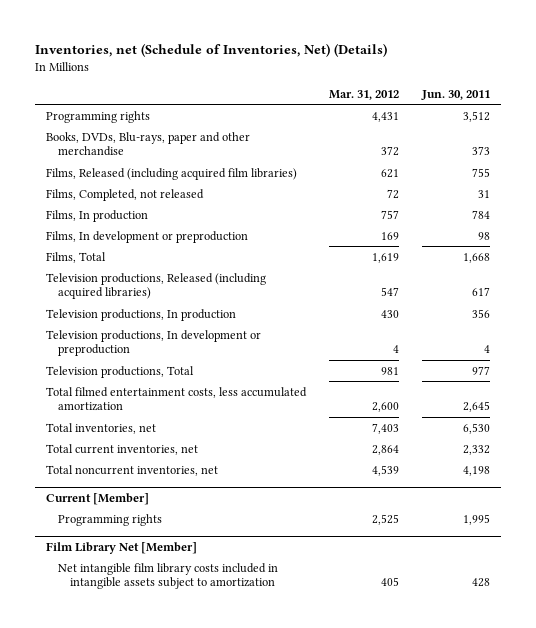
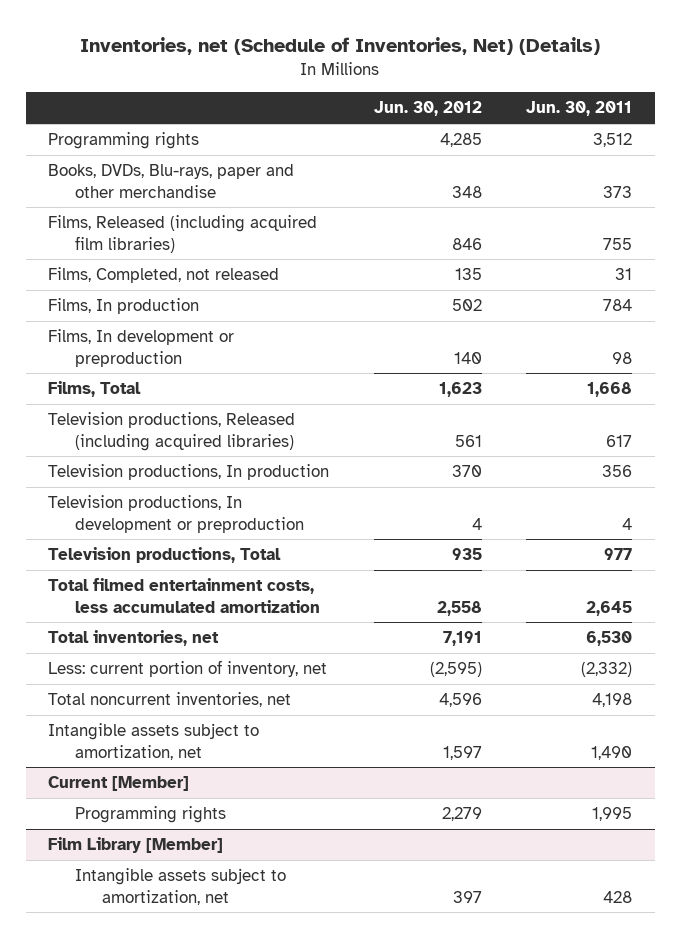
- | Mar. 31, 2012 | Jun. 30, 2011
+ | Jun. 30, 2012 | Jun. 30, 2011
- Total current inventories, net | 2,864 | 2,332
+ Less: current portion of inventory, net | (2,595) | (2,332)
+ Intangible assets subject to amortization, net | 1,597 | 1,490
- Film Library Net [Member]
- Net intangible film library costs included in intangible assets subject to amortization | 405 | 428
+ Film Library [Member]
+ Intangible assets subject to amortization, net | 397 | 428

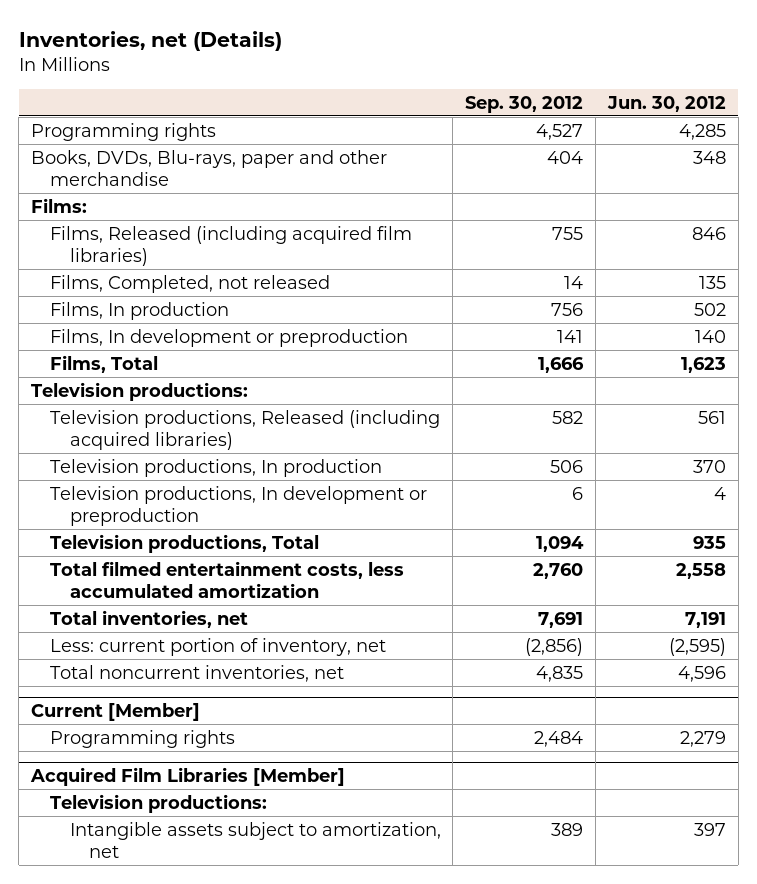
- Inventories, net (Schedule of Inventories, Net) (Details)
+ Inventories, net (Details)
- | Jun. 30, 2012 | Jun. 30, 2011
+ | Sep. 30, 2012 | Jun. 30, 2012
+ Films:
+ Television productions:
- Intangible assets subject to amortization, net | 1,597 | 1,490
- Film Library [Member]
+ Acquired Film Libraries [Member]
+ Television productions:

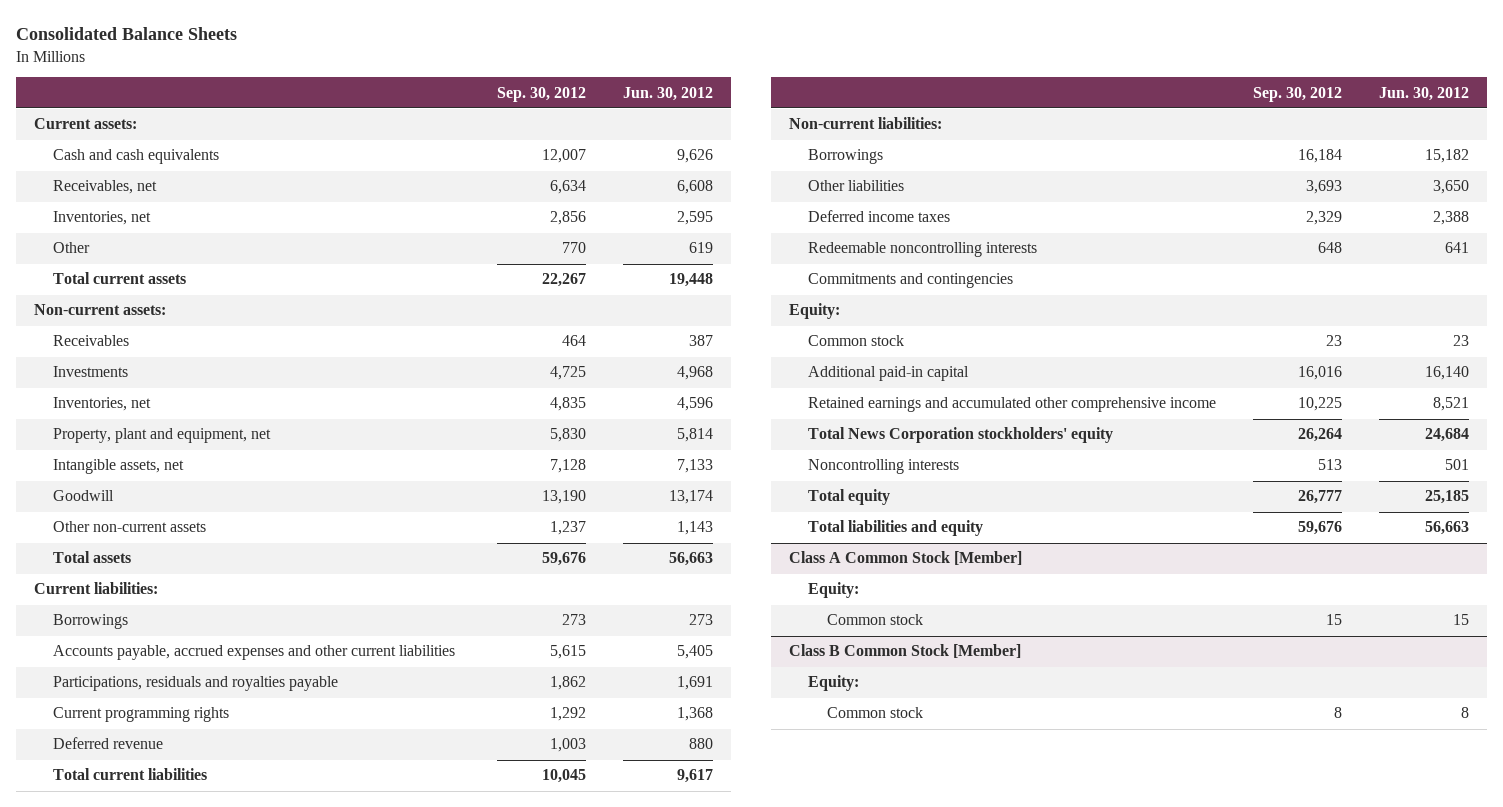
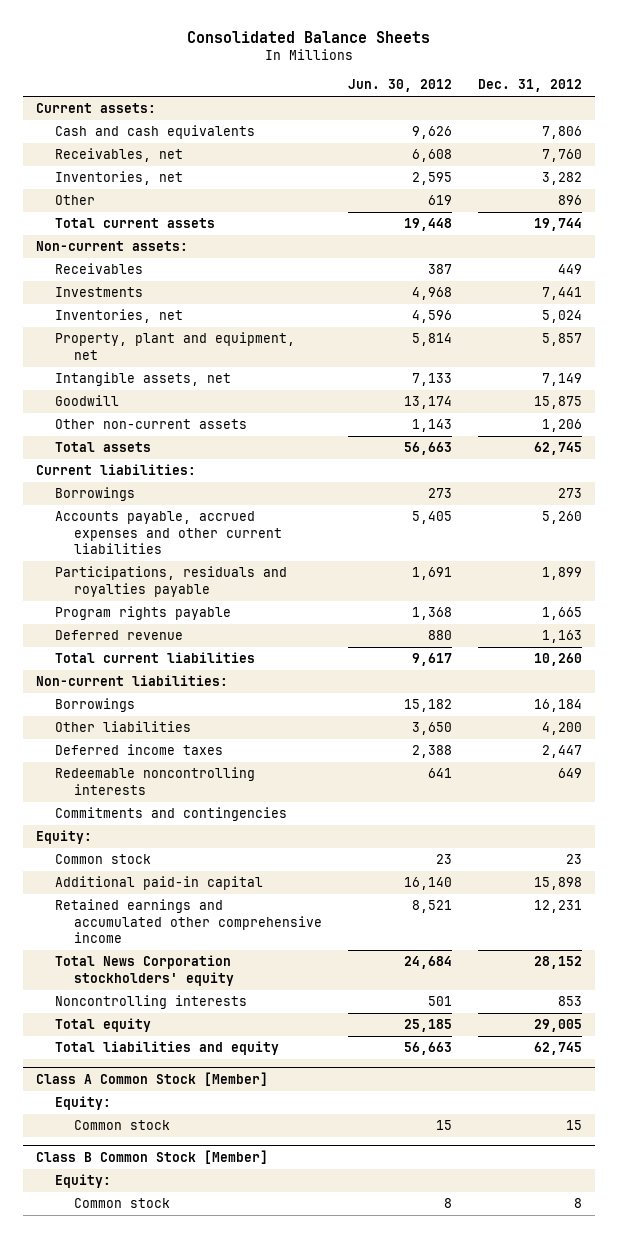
- | Sep. 30, 2012 | Jun. 30, 2012
+ | Jun. 30, 2012 | Dec. 31, 2012
- Current programming rights | 1,292 | 1,368
+ Program rights payable | 1,368 | 1,665

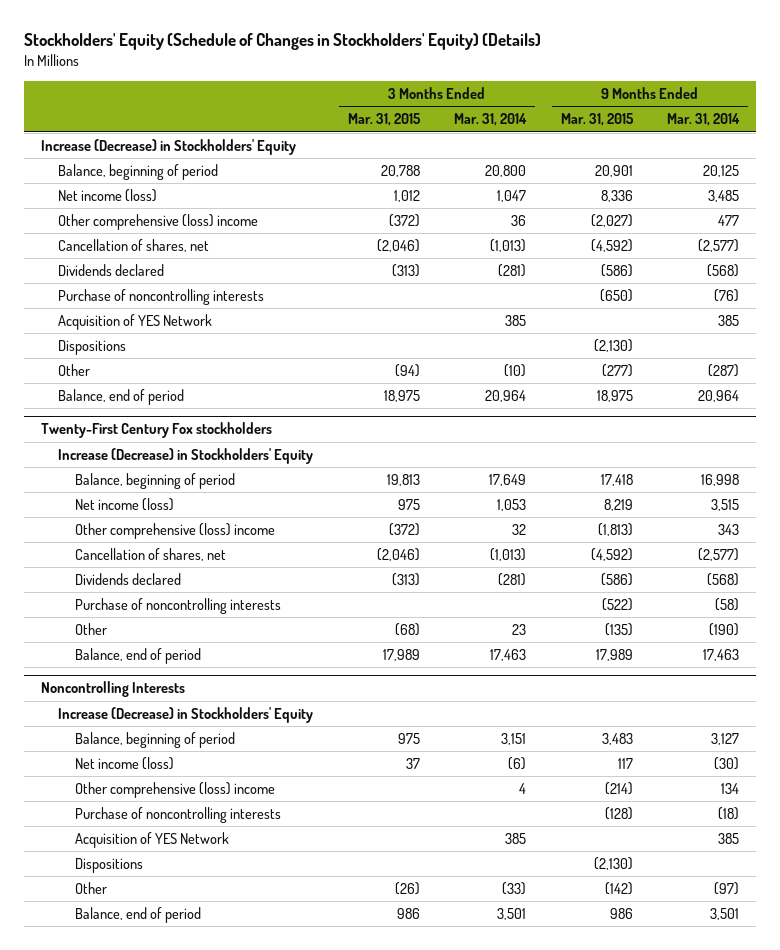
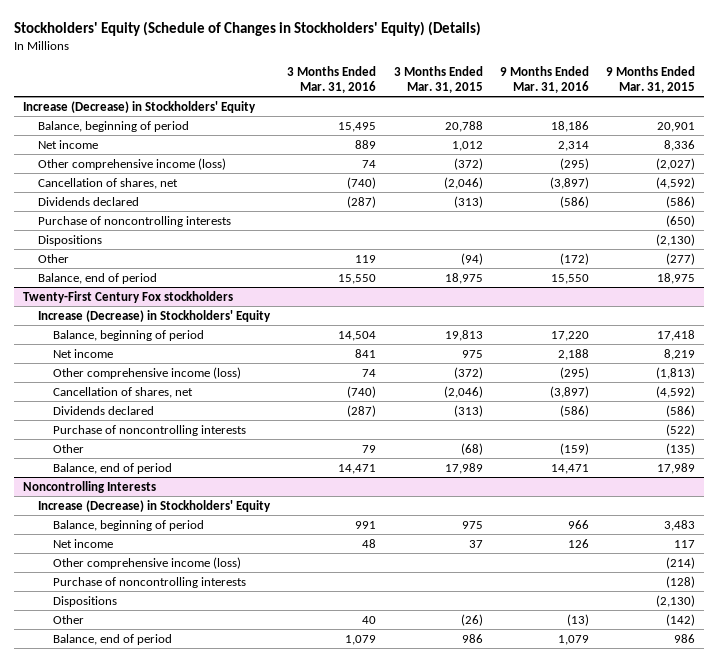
- | 3 Months Ended Mar. 31, 2015 | 3 Months Ended Mar. 31, 2014 | 9 Months Ended Mar. 31, 2015 | 9 Months Ended Mar. 31, 2014
+ | 3 Months Ended Mar. 31, 2016 | 3 Months Ended Mar. 31, 2015 | 9 Months Ended Mar. 31, 2016 | 9 Months Ended Mar. 31, 2015
- Net income (loss) | 1,012 | 1,047 | 8,336 | 3,485
- Other comprehensive (loss) income | (372) | 36 | (2,027) | 477
+ Net income | 889 | 1,012 | 2,314 | 8,336
+ Other comprehensive income (loss) | 74 | (372) | (295) | (2,027)
- Acquisition of YES Network | | 385 | | 385
@ Twenty-First Century Fox stockholders
- Net income (loss) | 975 | 1,053 | 8,219 | 3,515
- Other comprehensive (loss) income | (372) | 32 | (1,813) | 343
+ Net income | 841 | 975 | 2,188 | 8,219
+ Other comprehensive income (loss) | 74 | (372) | (295) | (1,813)
@ Noncontrolling Interests
- Net income (loss) | 37 | (6) | 117 | (30)
- Other comprehensive (loss) income | | 4 | (214) | 134
+ Net income | 48 | 37 | 126 | 117
+ Other comprehensive income (loss) | | | | (214)
- Acquisition of YES Network | | 385 | | 385

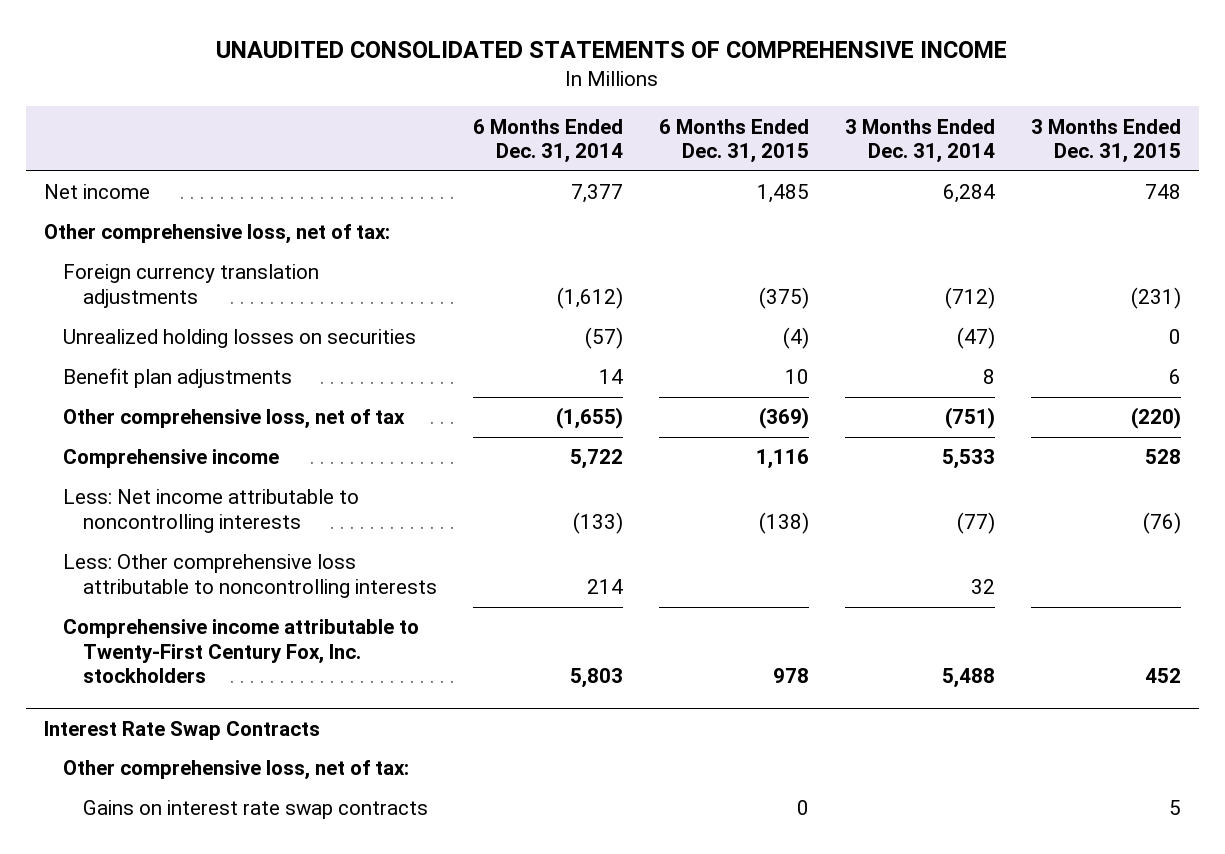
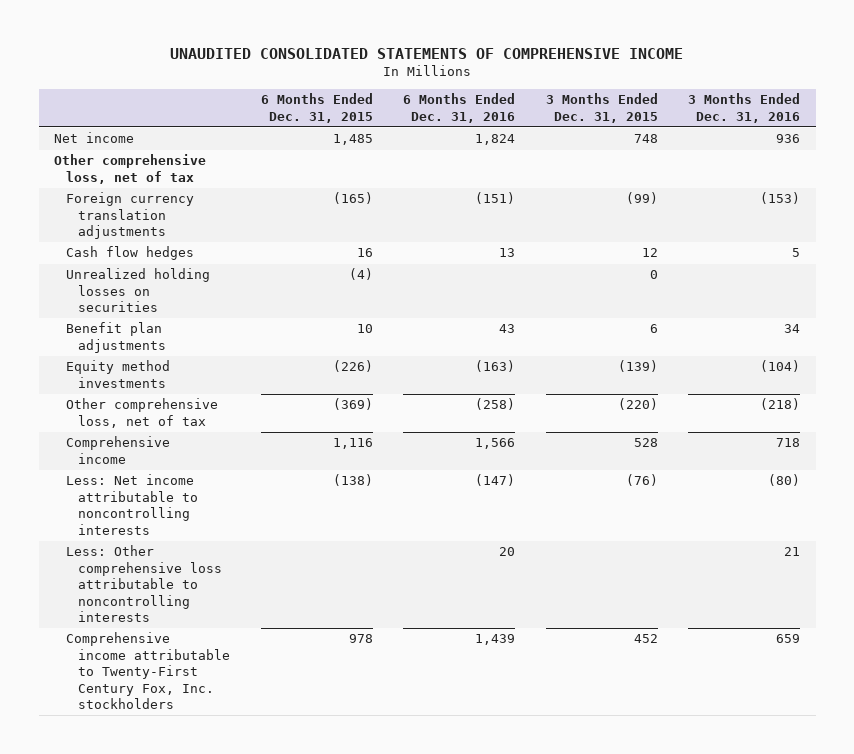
- | 6 Months Ended Dec. 31, 2014 | 6 Months Ended Dec. 31, 2015 | 3 Months Ended Dec. 31, 2014 | 3 Months Ended Dec. 31, 2015
+ | 6 Months Ended Dec. 31, 2015 | 6 Months Ended Dec. 31, 2016 | 3 Months Ended Dec. 31, 2015 | 3 Months Ended Dec. 31, 2016
- Other comprehensive loss, net of tax:
- Foreign currency translation adjustments | (1,612) | (375) | (712) | (231)
+ Other comprehensive loss, net of tax
+ Foreign currency translation adjustments | (165) | (151) | (99) | (153)
+ Cash flow hedges | 16 | 13 | 12 | 5
+ Equity method investments | (226) | (163) | (139) | (104)
- Interest Rate Swap Contracts
- Other comprehensive loss, net of tax:
- Gains on interest rate swap contracts | | 0 | | 5

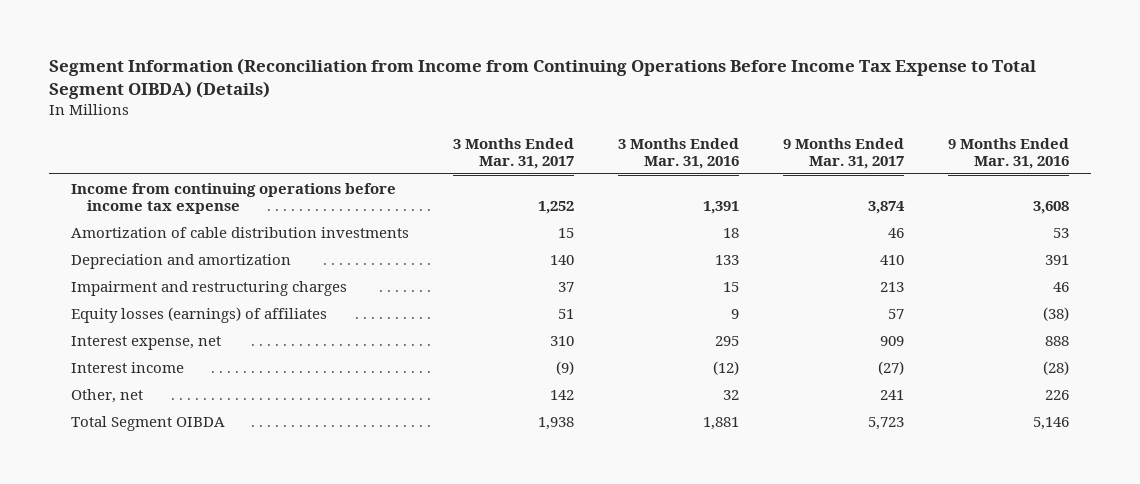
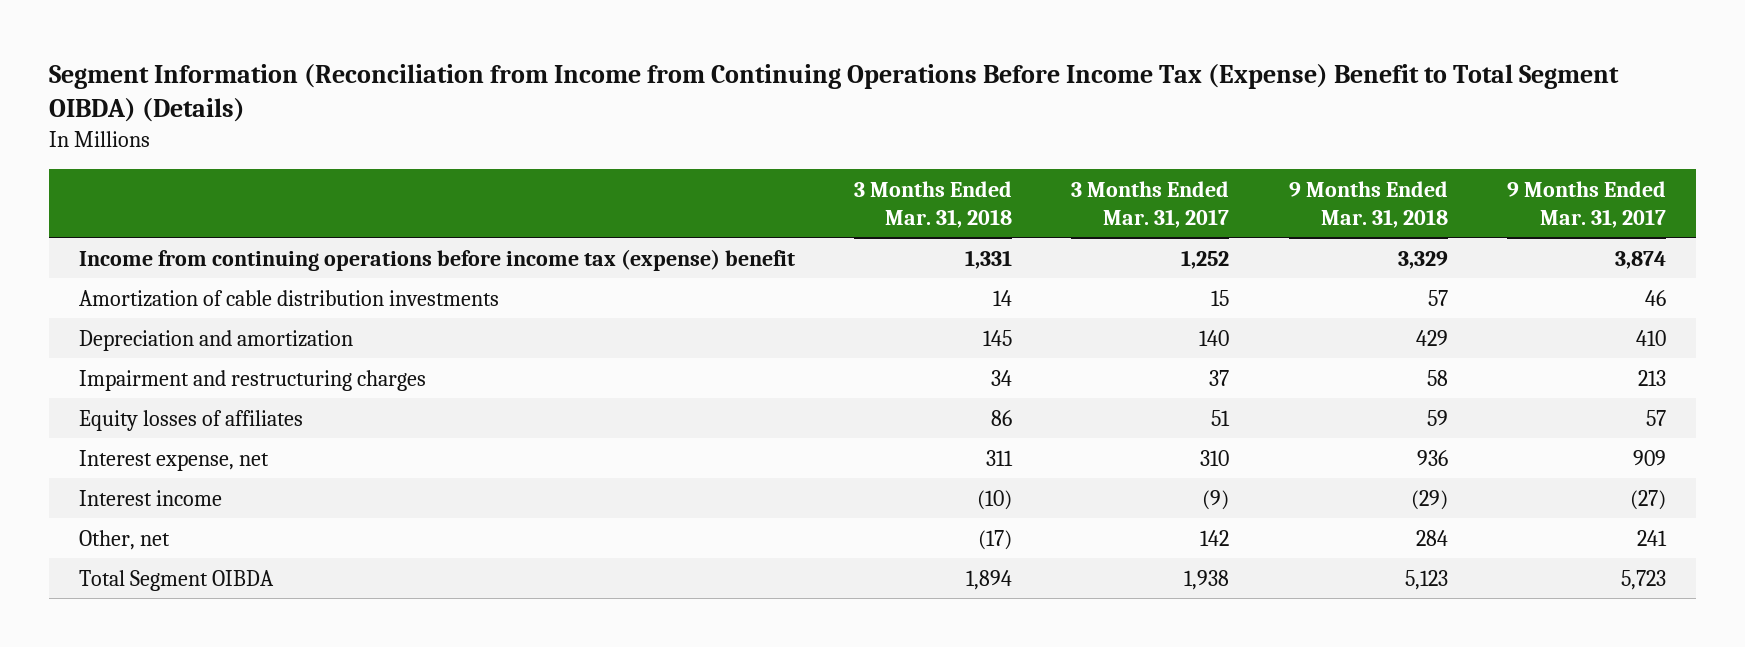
- Segment Information (Reconciliation from Income from Continuing Operations Before Income Tax Expense to Total Segment OIBDA) (Details)
+ Segment Information (Reconciliation from Income from Continuing Operations Before Income Tax (Expense) Benefit to Total Segment OIBDA) (Details)
- | 3 Months Ended Mar. 31, 2017 | 3 Months Ended Mar. 31, 2016 | 9 Months Ended Mar. 31, 2017 | 9 Months Ended Mar. 31, 2016
+ | 3 Months Ended Mar. 31, 2018 | 3 Months Ended Mar. 31, 2017 | 9 Months Ended Mar. 31, 2018 | 9 Months Ended Mar. 31, 2017
- Income from continuing operations before income tax expense | 1,252 | 1,391 | 3,874 | 3,608
+ Income from continuing operations before income tax (expense) benefit | 1,331 | 1,252 | 3,329 | 3,874
- Equity losses (earnings) of affiliates | 51 | 9 | 57 | (38)
+ Equity losses of affiliates | 86 | 51 | 59 | 57

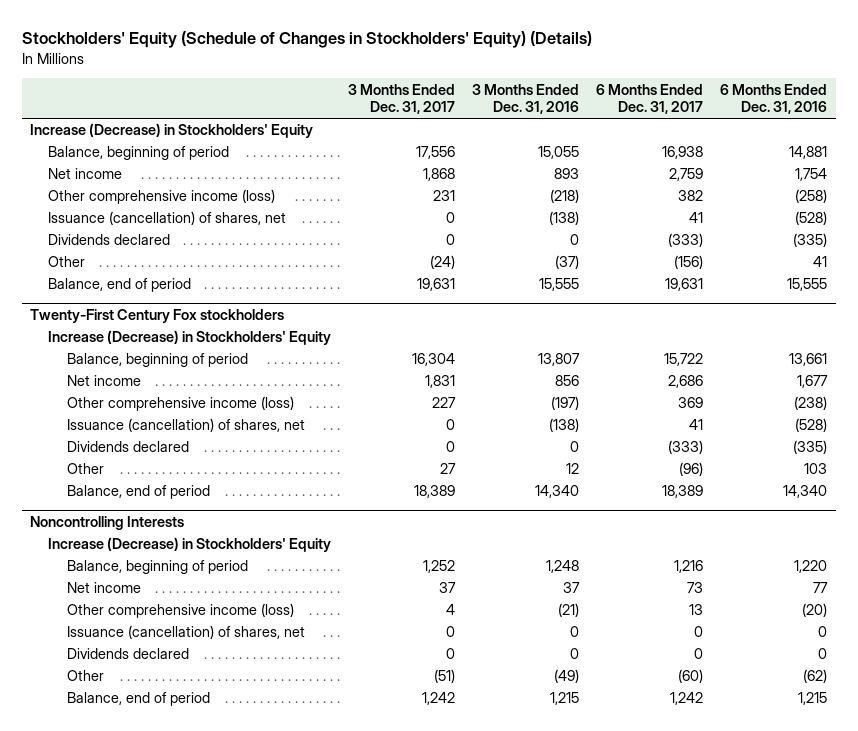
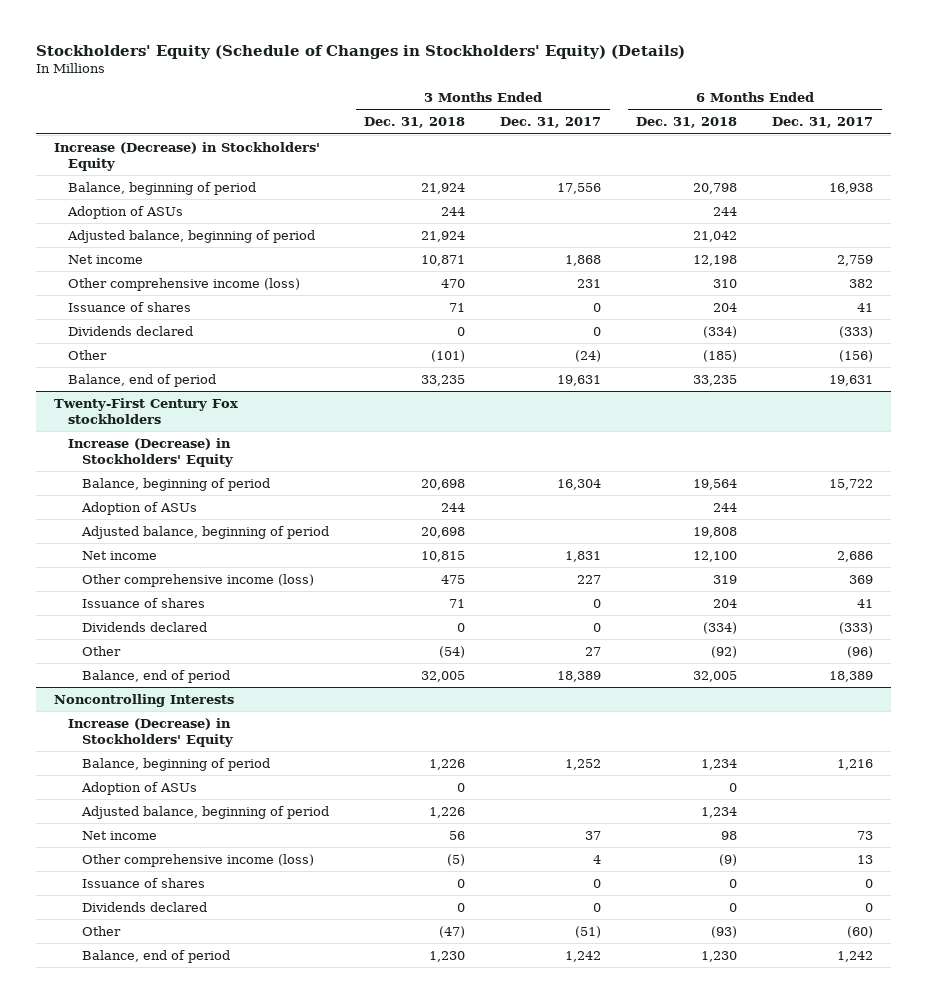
- | 3 Months Ended Dec. 31, 2017 | 3 Months Ended Dec. 31, 2016 | 6 Months Ended Dec. 31, 2017 | 6 Months Ended Dec. 31, 2016
+ | 3 Months Ended Dec. 31, 2018 | 3 Months Ended Dec. 31, 2017 | 6 Months Ended Dec. 31, 2018 | 6 Months Ended Dec. 31, 2017
+ Adoption of ASUs | 244 | | 244 |
+ Adjusted balance, beginning of period | 21,924 | | 21,042 |
- Issuance (cancellation) of shares, net | 0 | (138) | 41 | (528)
+ Issuance of shares | 71 | 0 | 204 | 41
@ Twenty-First Century Fox stockholders
+ Adoption of ASUs | 244 | | 244 |
+ Adjusted balance, beginning of period | 20,698 | | 19,808 |
- Issuance (cancellation) of shares, net | 0 | (138) | 41 | (528)
+ Issuance of shares | 71 | 0 | 204 | 41
@ Noncontrolling Interests
+ Adoption of ASUs | 0 | | 0 |
+ Adjusted balance, beginning of period | 1,226 | | 1,234 |
- Issuance (cancellation) of shares, net | 0 | 0 | 0 | 0
+ Issuance of shares | 0 | 0 | 0 | 0

